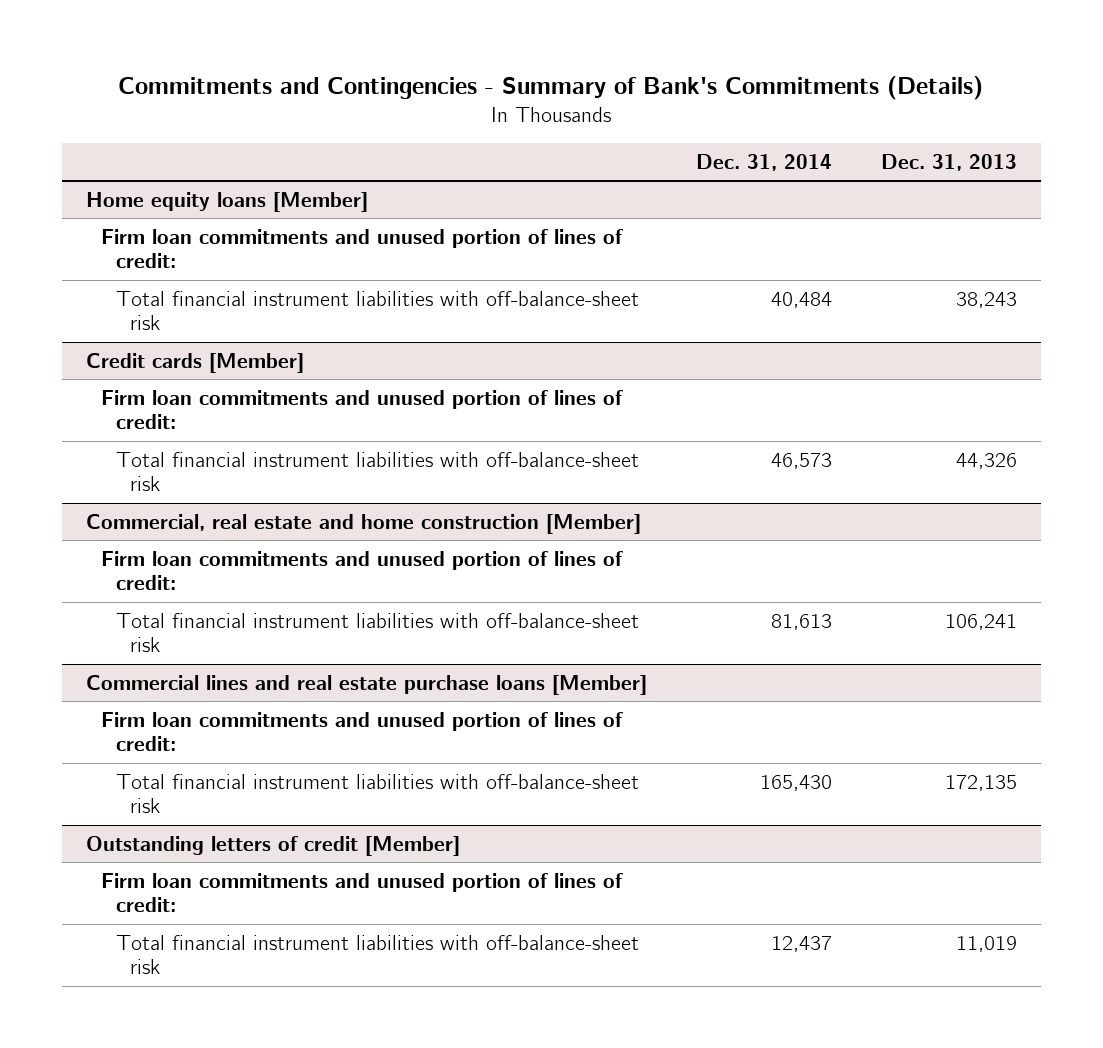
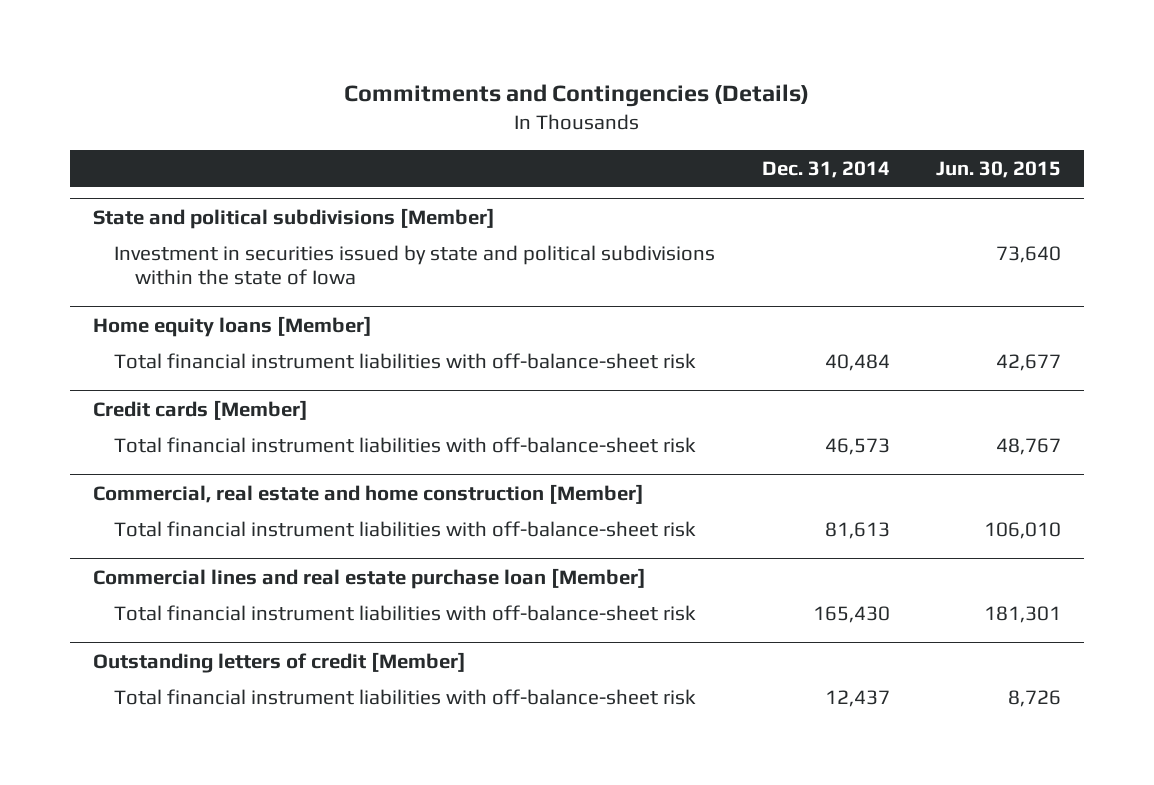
- Commitments and Contingencies - Summary of Bank's Commitments (Details)
+ Commitments and Contingencies (Details)
- | Dec. 31, 2014 | Dec. 31, 2013
+ | Dec. 31, 2014 | Jun. 30, 2015
+ State and political subdivisions [Member]
+ Investment in securities issued by state and political subdivisions within the state of Iowa | | 73,640
@ Home equity loans [Member]
- Firm loan commitments and unused portion of lines of credit:
@ Credit cards [Member]
- Firm loan commitments and unused portion of lines of credit:
@ Commercial, real estate and home construction [Member]
- Firm loan commitments and unused portion of lines of credit:
- Commercial lines and real estate purchase loans [Member]
- Firm loan commitments and unused portion of lines of credit:
+ Commercial lines and real estate purchase loan [Member]
@ Outstanding letters of credit [Member]
- Firm loan commitments and unused portion of lines of credit:

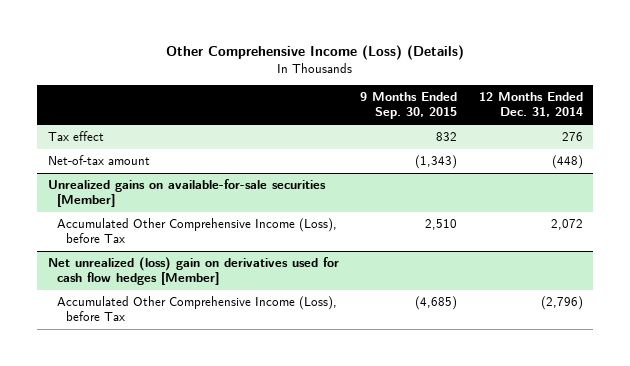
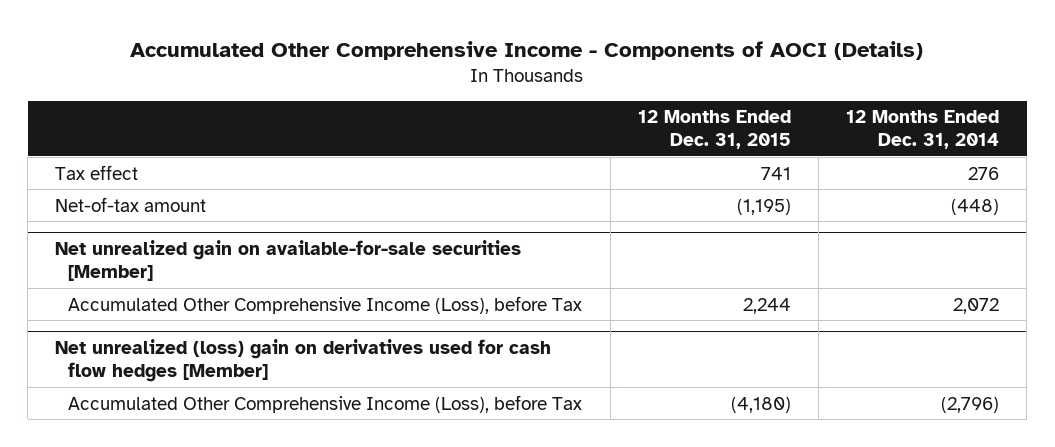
- Other Comprehensive Income (Loss) (Details)
+ Accumulated Other Comprehensive Income - Components of AOCI (Details)
- | 9 Months Ended Sep. 30, 2015 | 12 Months Ended Dec. 31, 2014
+ | 12 Months Ended Dec. 31, 2015 | 12 Months Ended Dec. 31, 2014
- Unrealized gains on available-for-sale securities [Member]
+ Net unrealized gain on available-for-sale securities [Member]

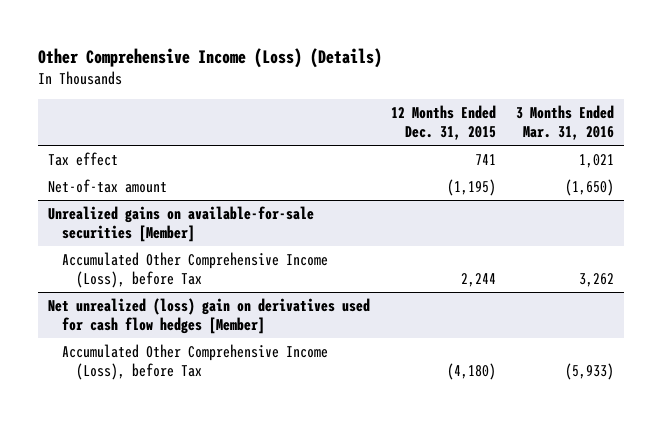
- Accumulated Other Comprehensive Income - Components of AOCI (Details)
+ Other Comprehensive Income (Loss) (Details)
- | 12 Months Ended Dec. 31, 2015 | 12 Months Ended Dec. 31, 2014
+ | 12 Months Ended Dec. 31, 2015 | 3 Months Ended Mar. 31, 2016
- Net unrealized gain on available-for-sale securities [Member]
+ Unrealized gains on available-for-sale securities [Member]

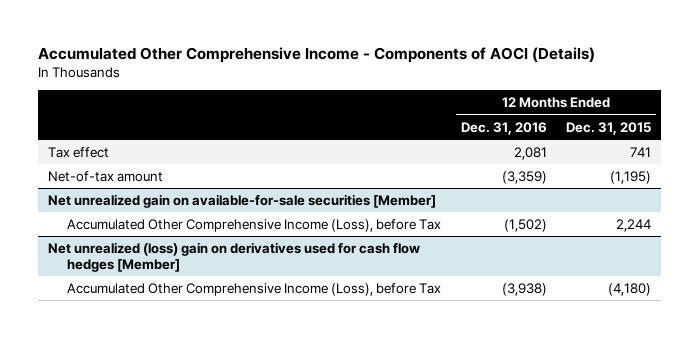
- Other Comprehensive Income (Loss) (Details)
+ Accumulated Other Comprehensive Income - Components of AOCI (Details)
- | 12 Months Ended Dec. 31, 2015 | 3 Months Ended Mar. 31, 2016
+ | 12 Months Ended Dec. 31, 2016 | 12 Months Ended Dec. 31, 2015
- Unrealized gains on available-for-sale securities [Member]
+ Net unrealized gain on available-for-sale securities [Member]

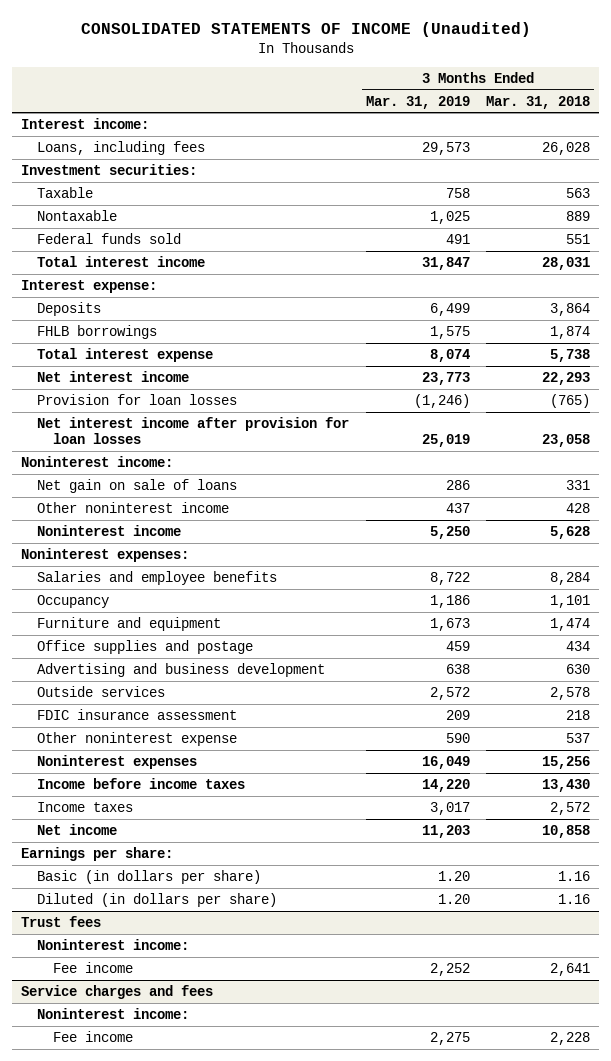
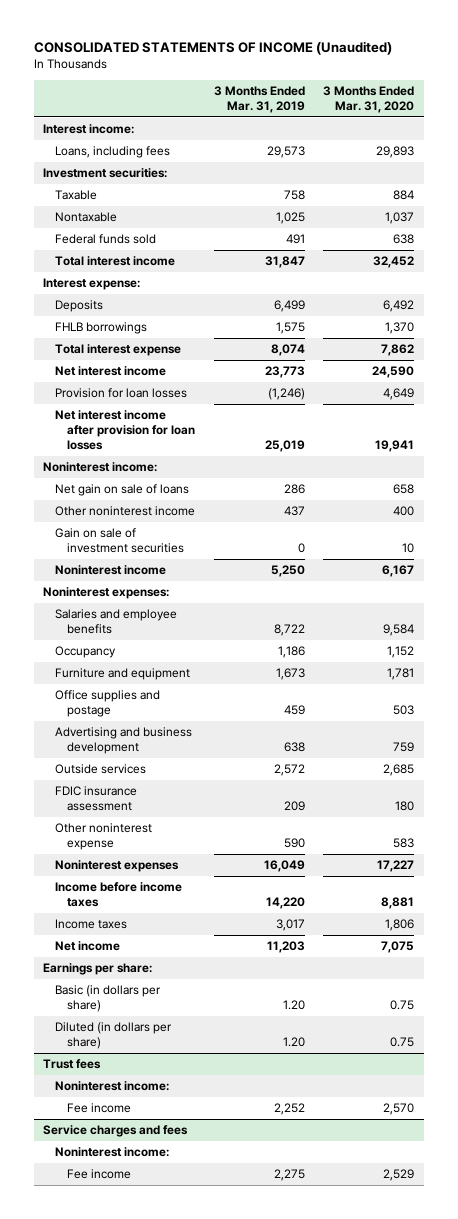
- | 3 Months Ended Mar. 31, 2019 | 3 Months Ended Mar. 31, 2018
+ | 3 Months Ended Mar. 31, 2019 | 3 Months Ended Mar. 31, 2020
+ Gain on sale of investment securities | 0 | 10

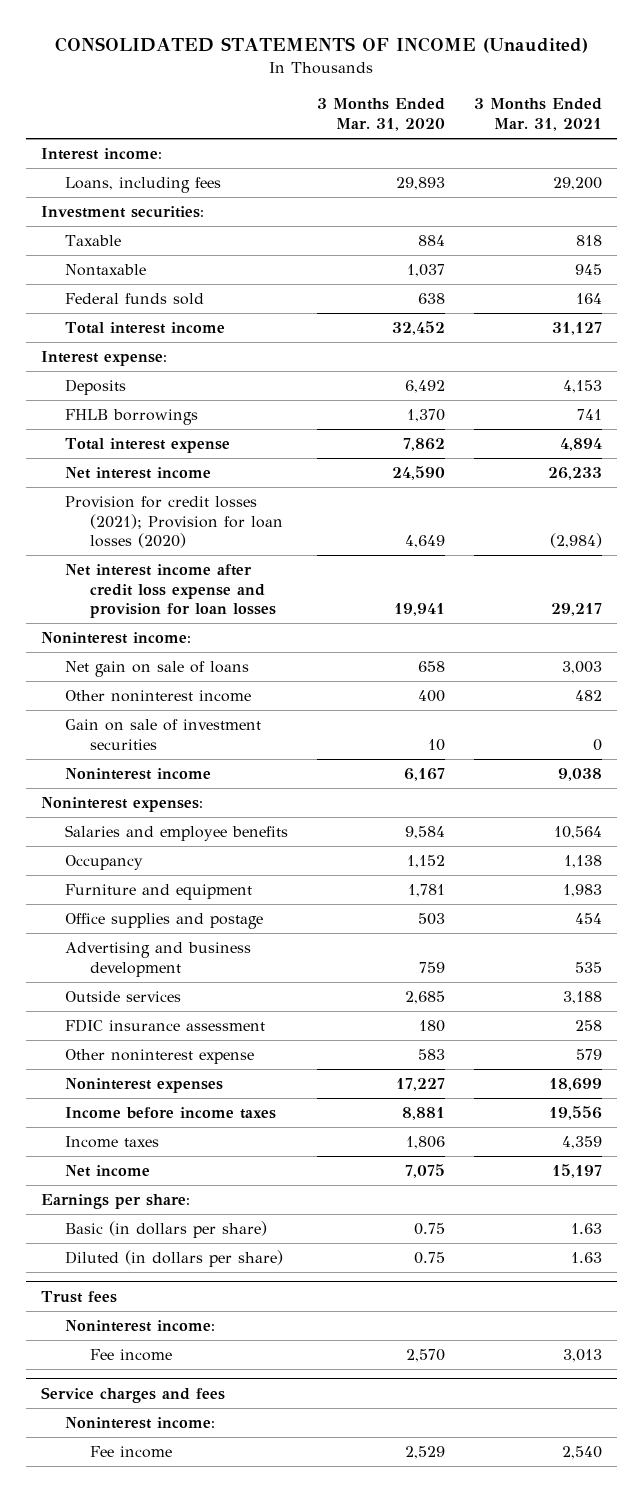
- | 3 Months Ended Mar. 31, 2019 | 3 Months Ended Mar. 31, 2020
+ | 3 Months Ended Mar. 31, 2020 | 3 Months Ended Mar. 31, 2021
- Provision for loan losses | (1,246) | 4,649
- Net interest income after provision for loan losses | 25,019 | 19,941
+ Provision for credit losses (2021); Provision for loan losses (2020) | 4,649 | (2,984)
+ Net interest income after credit loss expense and provision for loan losses | 19,941 | 29,217

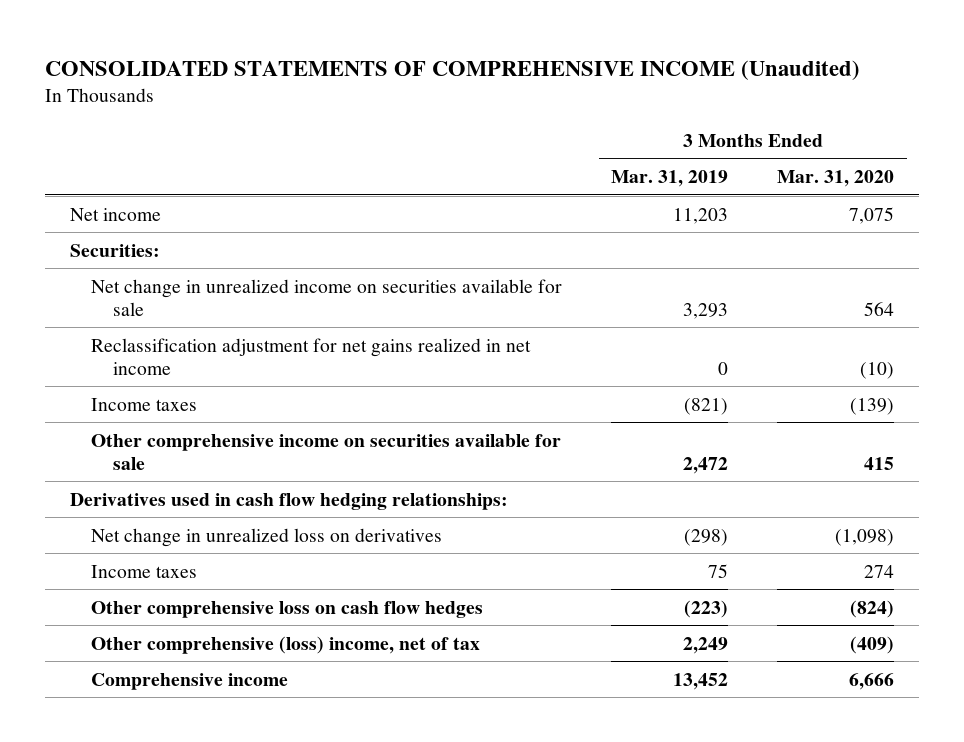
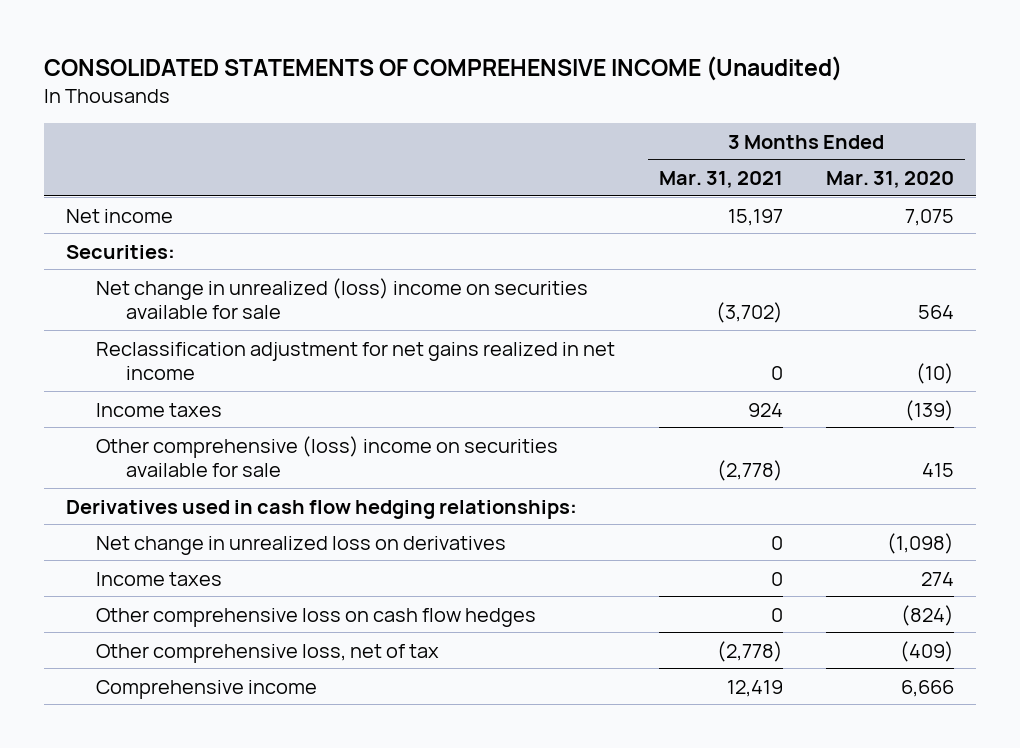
- | 3 Months Ended Mar. 31, 2019 | 3 Months Ended Mar. 31, 2020
+ | 3 Months Ended Mar. 31, 2021 | 3 Months Ended Mar. 31, 2020
- Net change in unrealized income on securities available for sale | 3,293 | 564
+ Net change in unrealized (loss) income on securities available for sale | (3,702) | 564
- Other comprehensive income on securities available for sale | 2,472 | 415
+ Other comprehensive (loss) income on securities available for sale | (2,778) | 415
- Other comprehensive (loss) income, net of tax | 2,249 | (409)
+ Other comprehensive loss, net of tax | (2,778) | (409)

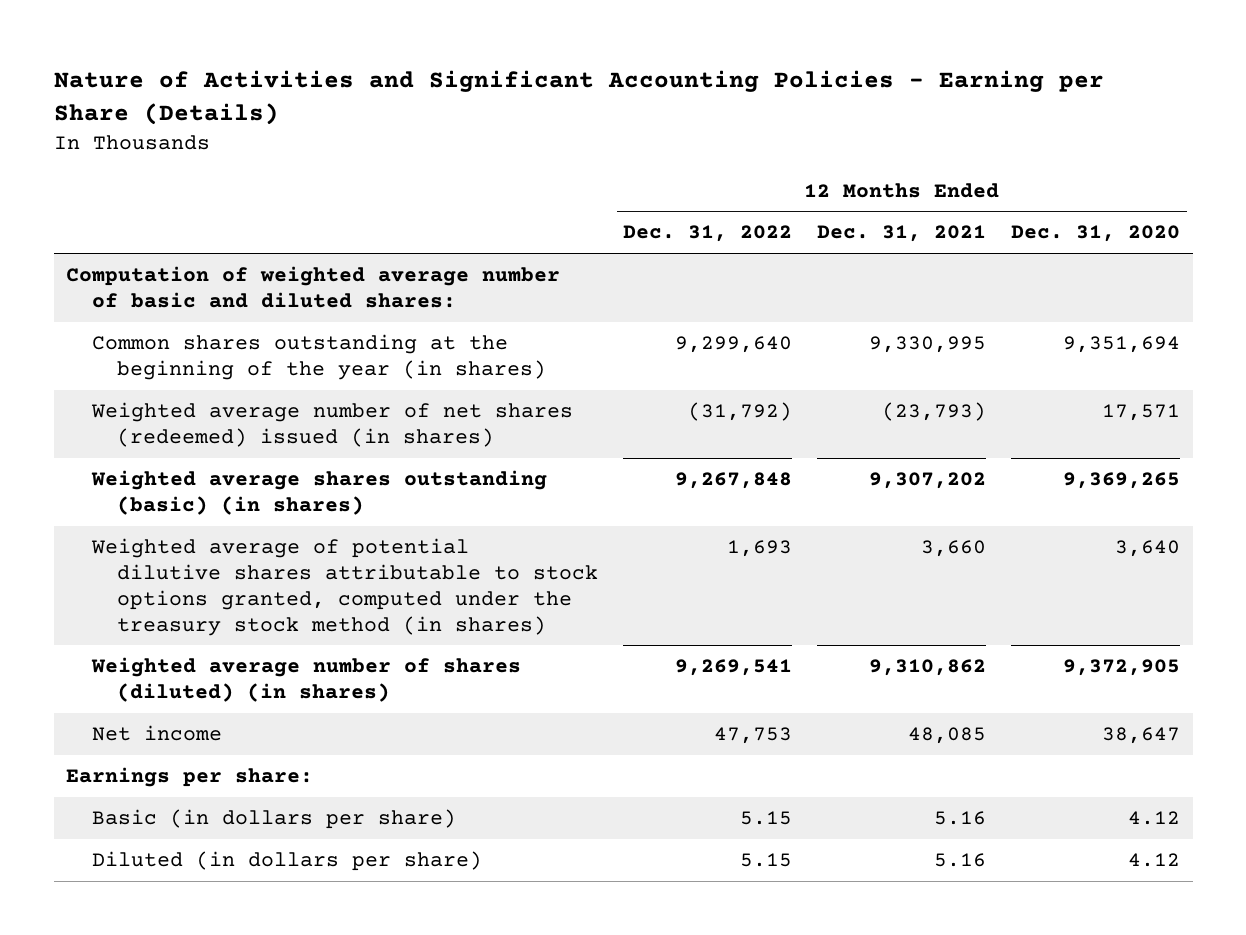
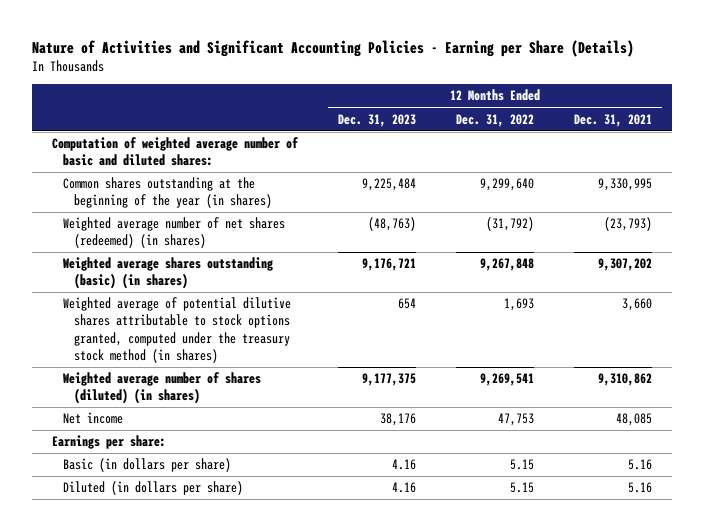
- | 12 Months Ended Dec. 31, 2022 | 12 Months Ended Dec. 31, 2021 | 12 Months Ended Dec. 31, 2020
+ | 12 Months Ended Dec. 31, 2023 | 12 Months Ended Dec. 31, 2022 | 12 Months Ended Dec. 31, 2021
- Weighted average number of net shares (redeemed) issued (in shares) | (31,792) | (23,793) | 17,571
+ Weighted average number of net shares (redeemed) (in shares) | (48,763) | (31,792) | (23,793)

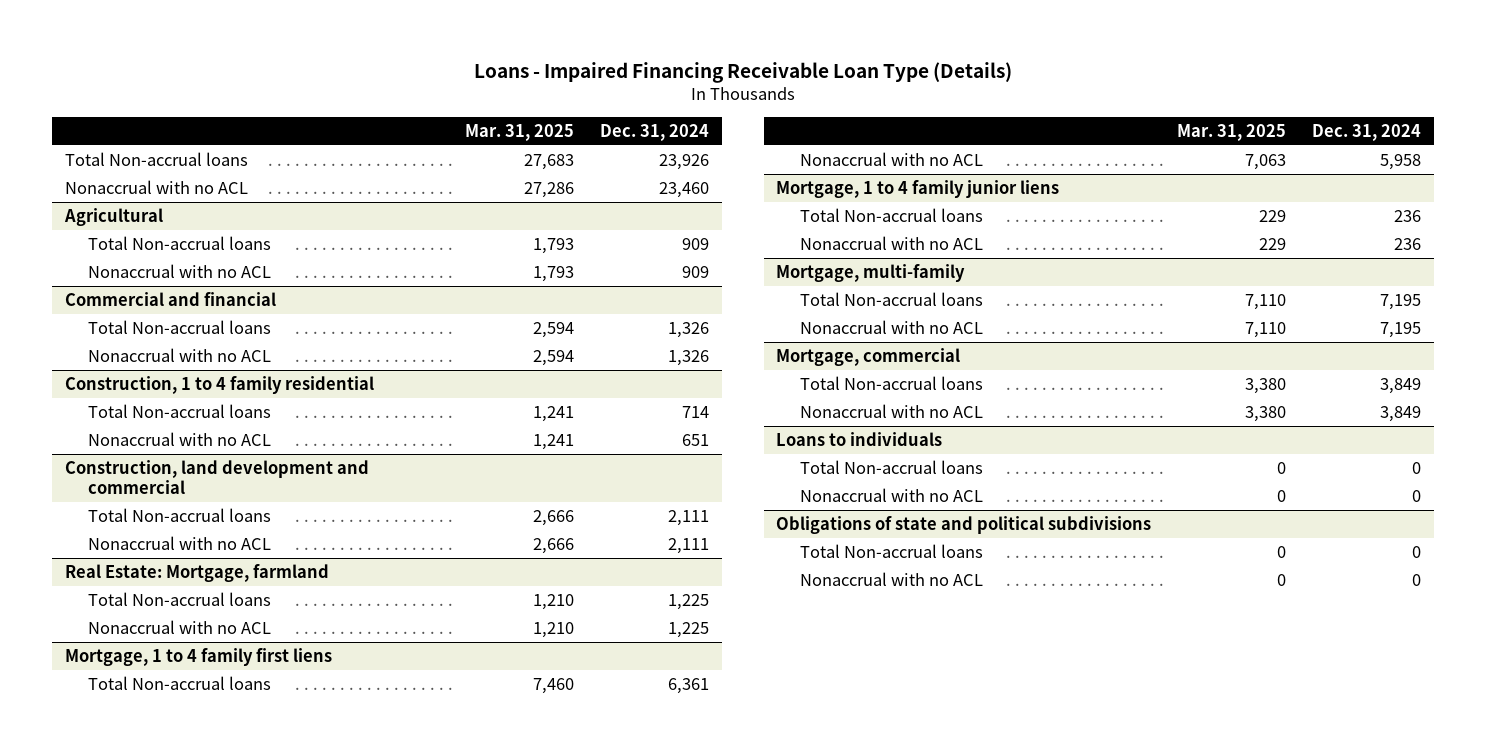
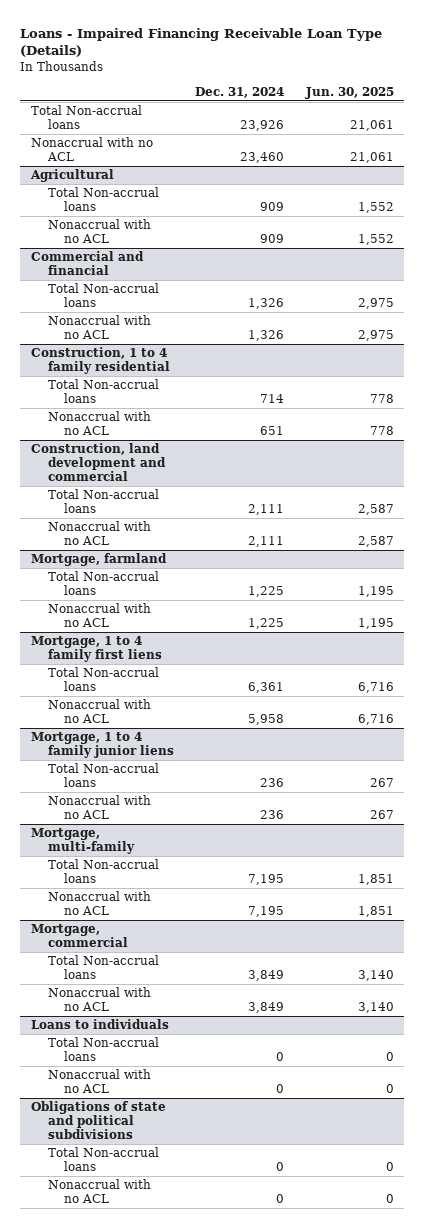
- | Mar. 31, 2025 | Dec. 31, 2024
+ | Dec. 31, 2024 | Jun. 30, 2025
- Real Estate: Mortgage, farmland
+ Mortgage, farmland

